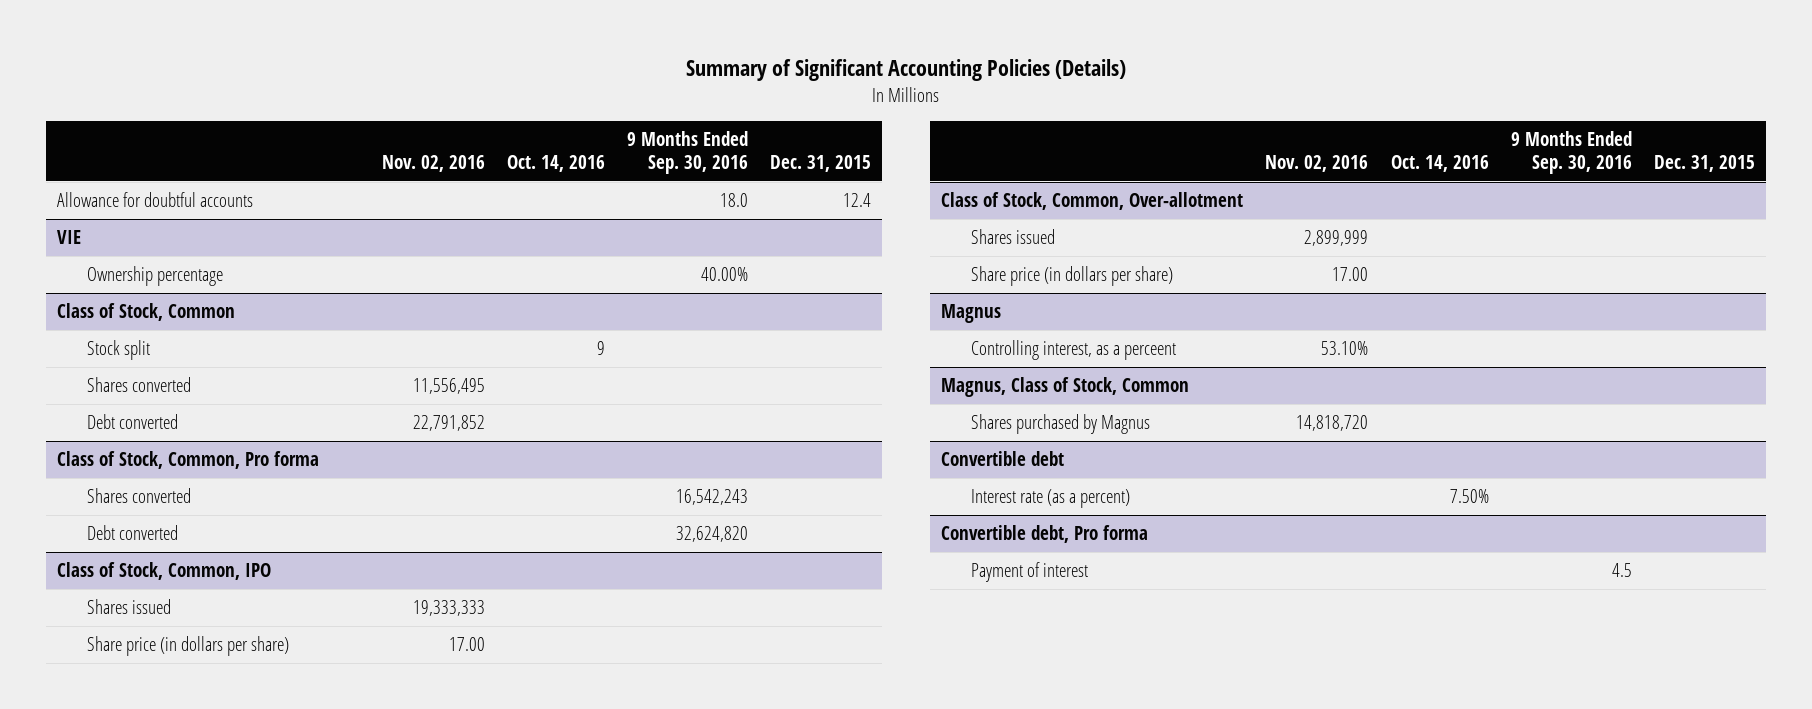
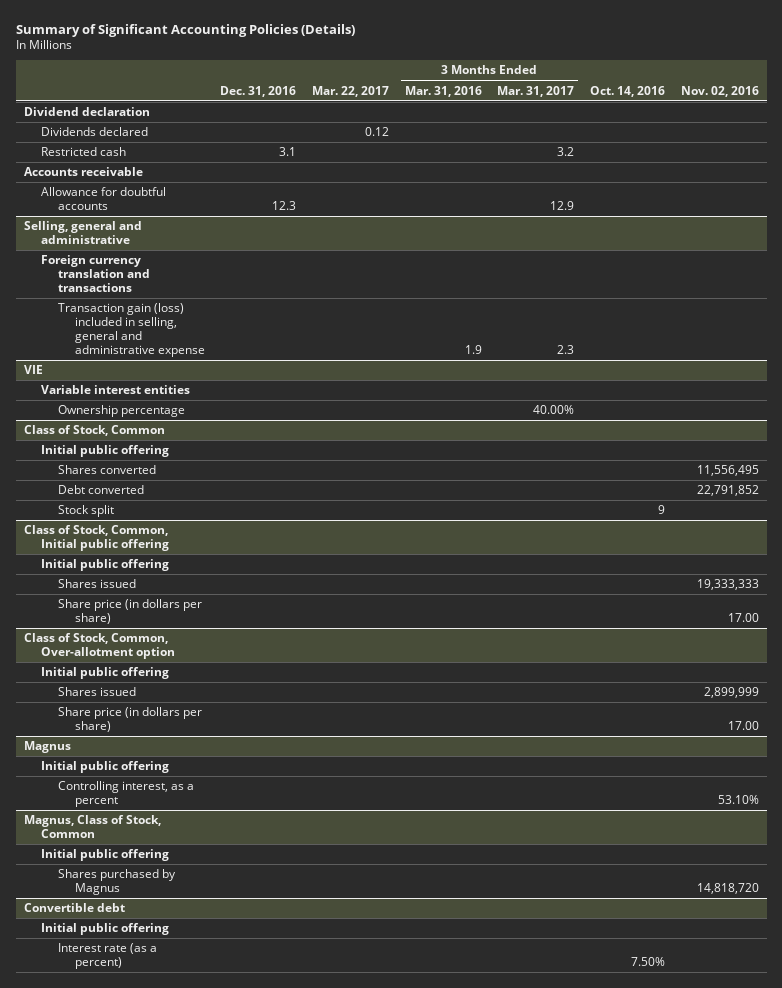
- | Nov. 02, 2016 | Oct. 14, 2016 | 9 Months Ended Sep. 30, 2016 | Dec. 31, 2015
+ | Dec. 31, 2016 | Mar. 22, 2017 | 3 Months Ended Mar. 31, 2016 | 3 Months Ended Mar. 31, 2017 | Oct. 14, 2016 | Nov. 02, 2016
+ Dividend declaration
+ Dividends declared | | 0.12 | | | |
+ Restricted cash | 3.1 | | | 3.2 | |
+ Accounts receivable
+ Selling, general and administrative
+ Foreign currency translation and transactions
+ Transaction gain (loss) included in selling, general and administrative expense | | | 1.9 | 2.3 | |
@ VIE
+ Variable interest entities
@ Class of Stock, Common
+ Initial public offering
- Class of Stock, Common, Pro forma
- Shares converted | | | 16,542,243 |
- Debt converted | | | 32,624,820 |
- Class of Stock, Common, IPO
@ Class of Stock, Common
moved down: Stock split | | | | | 9 |
+ Class of Stock, Common, Initial public offering
+ Initial public offering
- Class of Stock, Common, Over-allotment
+ Class of Stock, Common, Over-allotment option
+ Initial public offering
@ Magnus
- Controlling interest, as a perceent | 53.10% | | |
+ Initial public offering
+ Controlling interest, as a percent | | | | | | 53.10%
@ Magnus, Class of Stock, Common
+ Initial public offering
@ Convertible debt
+ Initial public offering
- Convertible debt, Pro forma
- Payment of interest | | | 4.5 |

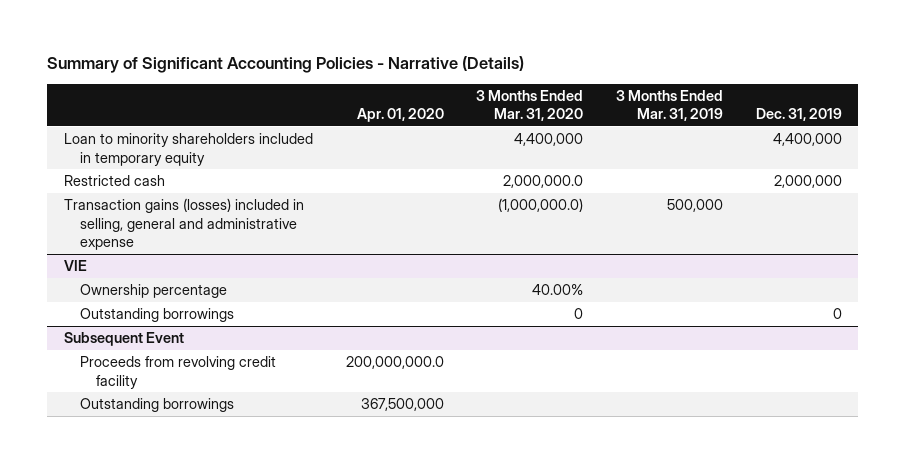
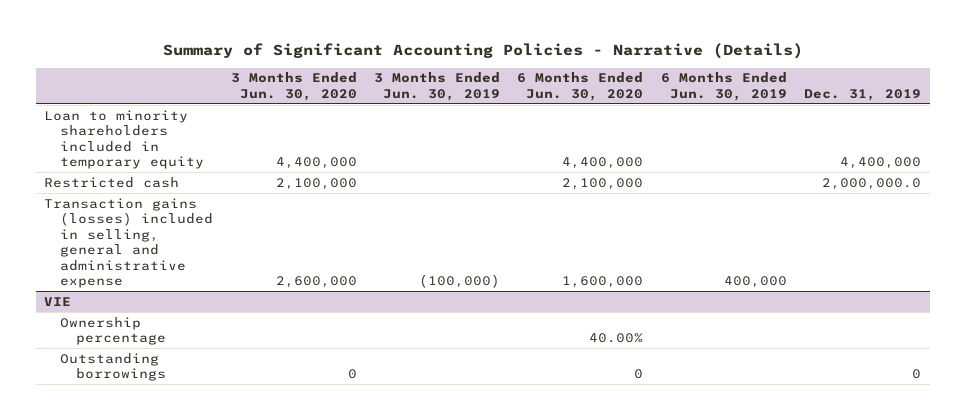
- | Apr. 01, 2020 | 3 Months Ended Mar. 31, 2020 | 3 Months Ended Mar. 31, 2019 | Dec. 31, 2019
+ | 3 Months Ended Jun. 30, 2020 | 3 Months Ended Jun. 30, 2019 | 6 Months Ended Jun. 30, 2020 | 6 Months Ended Jun. 30, 2019 | Dec. 31, 2019
- Restricted cash | | 2,000,000.0 | | 2,000,000
+ Restricted cash | 2,100,000 | | 2,100,000 | | 2,000,000.0
- Subsequent Event
- Proceeds from revolving credit facility | 200,000,000.0 | | |
- Outstanding borrowings | 367,500,000 | | |

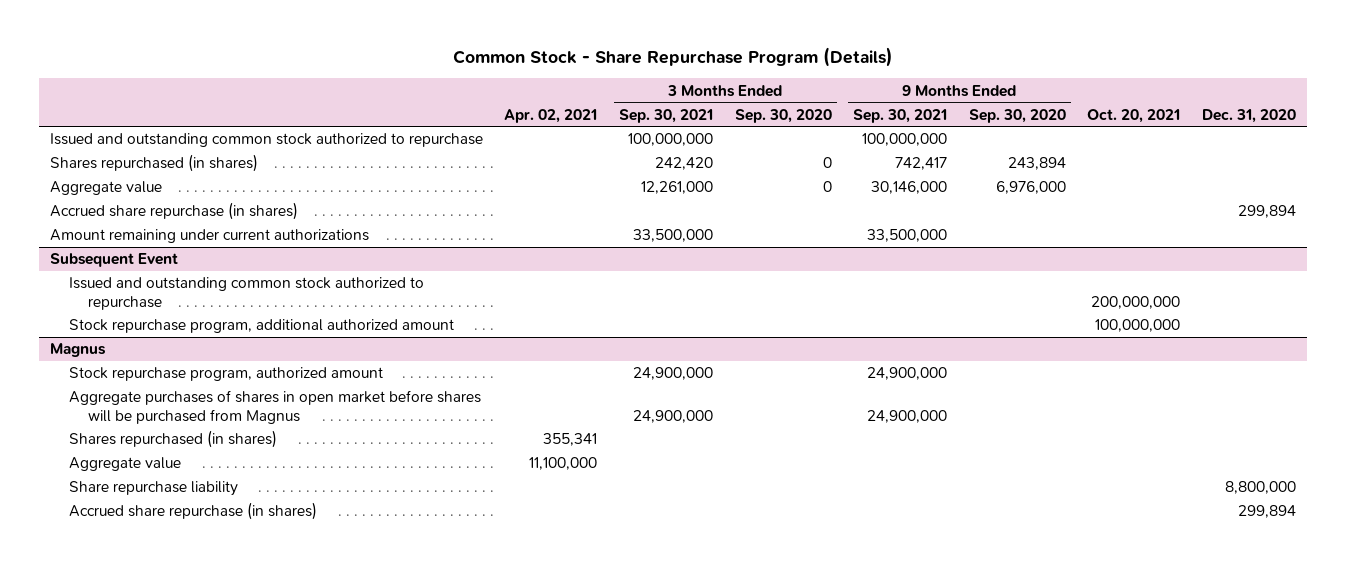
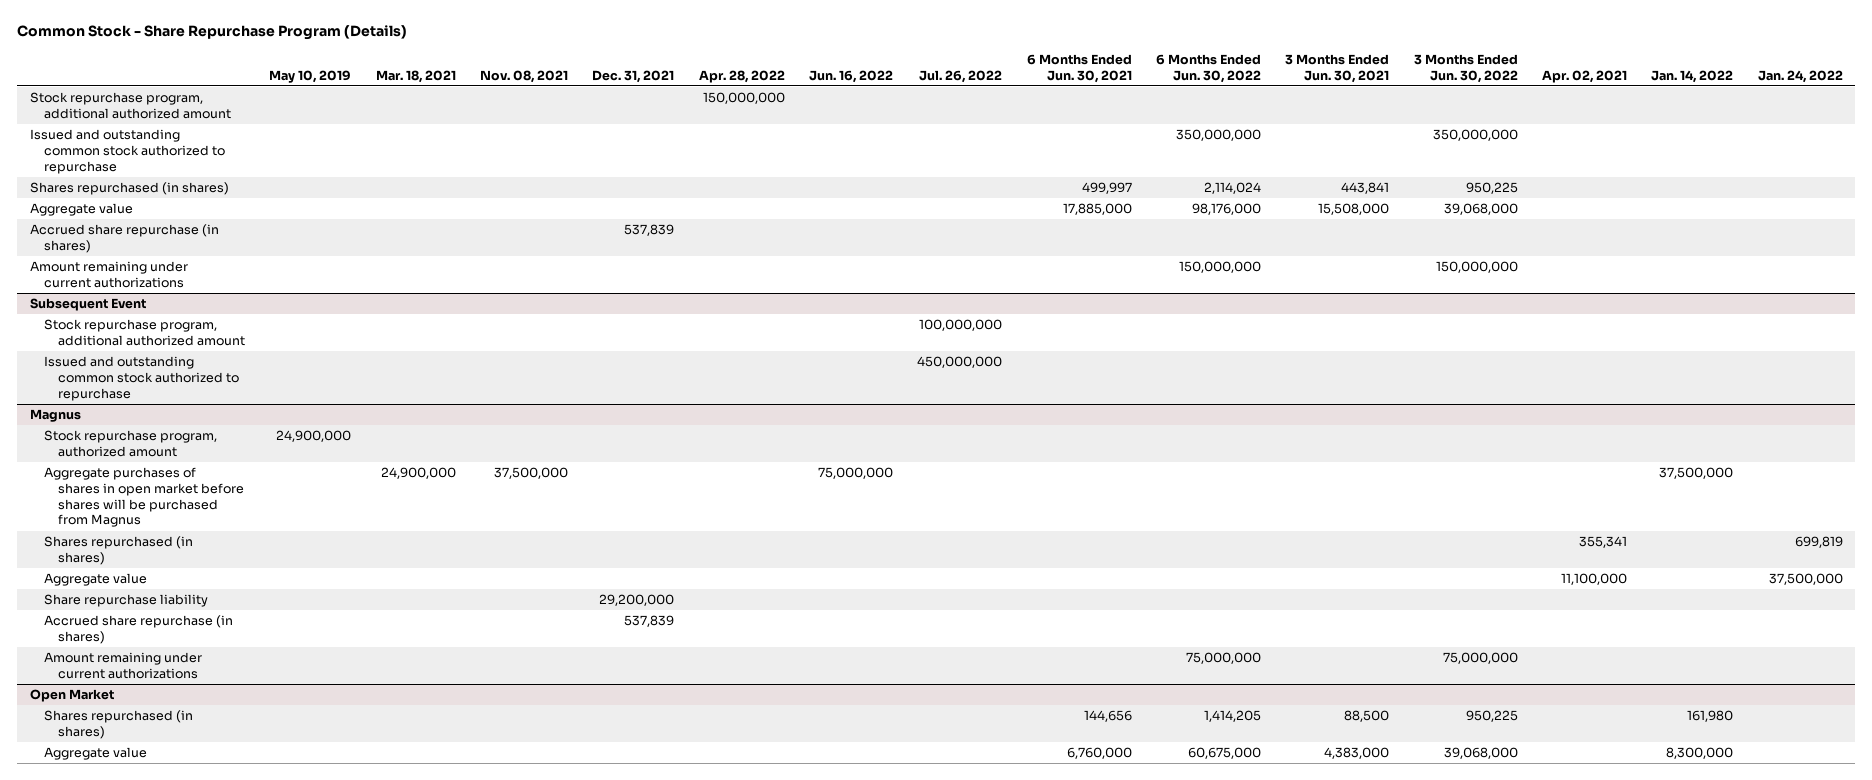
- | Apr. 02, 2021 | 3 Months Ended Sep. 30, 2021 | 3 Months Ended Sep. 30, 2020 | 9 Months Ended Sep. 30, 2021 | 9 Months Ended Sep. 30, 2020 | Oct. 20, 2021 | Dec. 31, 2020
+ | May 10, 2019 | Mar. 18, 2021 | Nov. 08, 2021 | Dec. 31, 2021 | Apr. 28, 2022 | Jun. 16, 2022 | Jul. 26, 2022 | 6 Months Ended Jun. 30, 2021 | 6 Months Ended Jun. 30, 2022 | 3 Months Ended Jun. 30, 2021 | 3 Months Ended Jun. 30, 2022 | Apr. 02, 2021 | Jan. 14, 2022 | Jan. 24, 2022
+ Stock repurchase program, additional authorized amount | | | | | 150,000,000 | | | | | | | | |
@ Subsequent Event
moved down: Issued and outstanding common stock authorized to repurchase | | | | | | | 450,000,000 | | | | | | |
@ Magnus
+ Amount remaining under current authorizations | | | | | | | | | 75,000,000 | | 75,000,000 | | |
+ Open Market
+ Shares repurchased (in shares) | | | | | | | | 144,656 | 1,414,205 | 88,500 | 950,225 | | 161,980 |
+ Aggregate value | | | | | | | | 6,760,000 | 60,675,000 | 4,383,000 | 39,068,000 | | 8,300,000 |

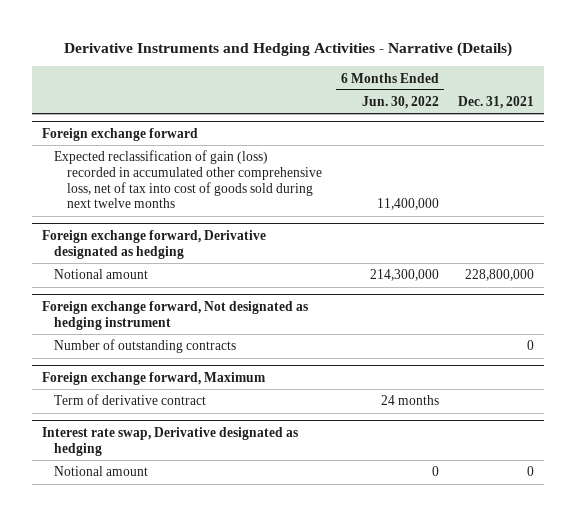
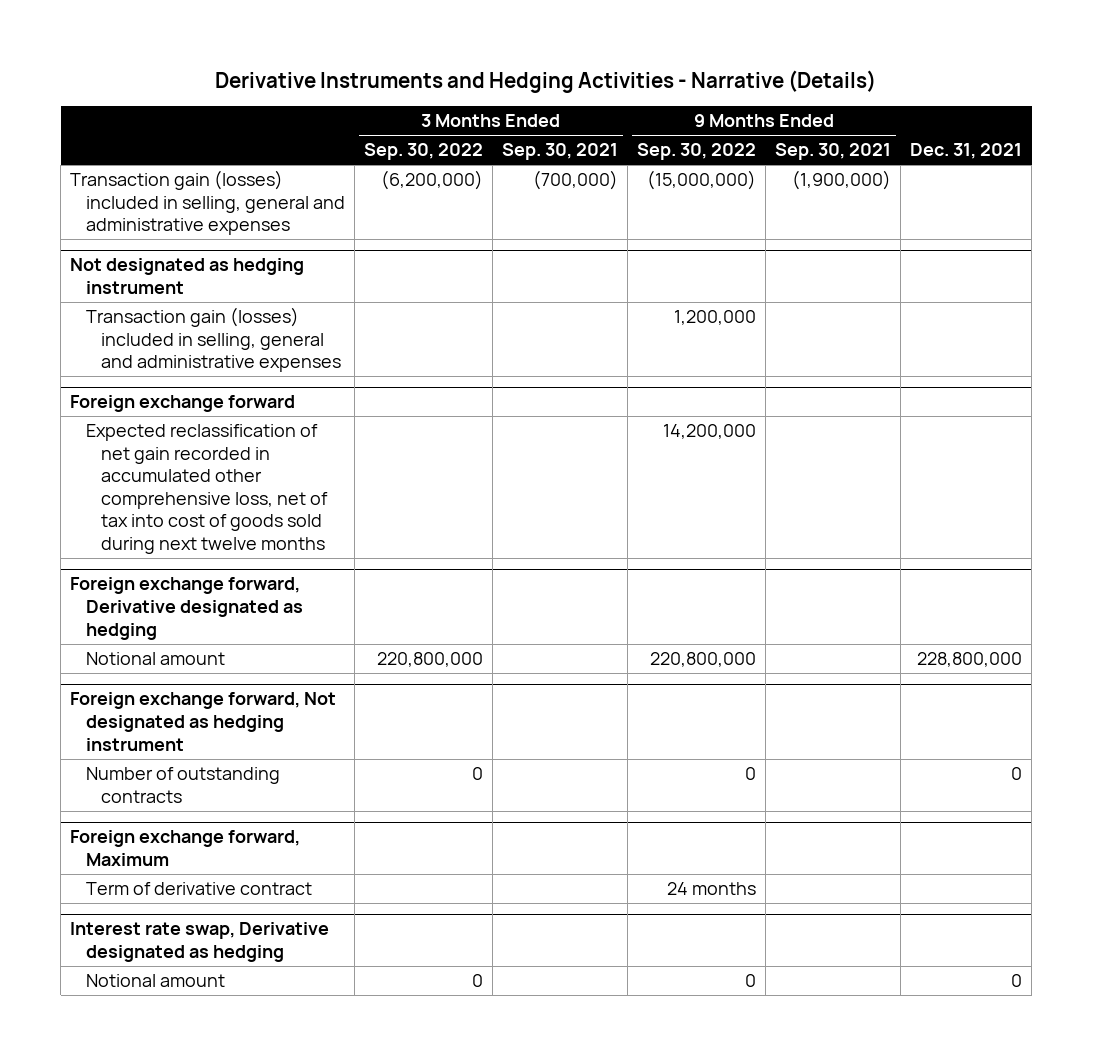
- | 6 Months Ended Jun. 30, 2022 | Dec. 31, 2021
+ | 3 Months Ended Sep. 30, 2022 | 3 Months Ended Sep. 30, 2021 | 9 Months Ended Sep. 30, 2022 | 9 Months Ended Sep. 30, 2021 | Dec. 31, 2021
+ Transaction gain (losses) included in selling, general and administrative expenses | (6,200,000) | (700,000) | (15,000,000) | (1,900,000) |
+ Not designated as hedging instrument
+ Transaction gain (losses) included in selling, general and administrative expenses | | | 1,200,000 | |
@ Foreign exchange forward
- Expected reclassification of gain (loss) recorded in accumulated other comprehensive loss, net of tax into cost of goods sold during next twelve months | 11,400,000 |
+ Expected reclassification of net gain recorded in accumulated other comprehensive loss, net of tax into cost of goods sold during next twelve months | | | 14,200,000 | |

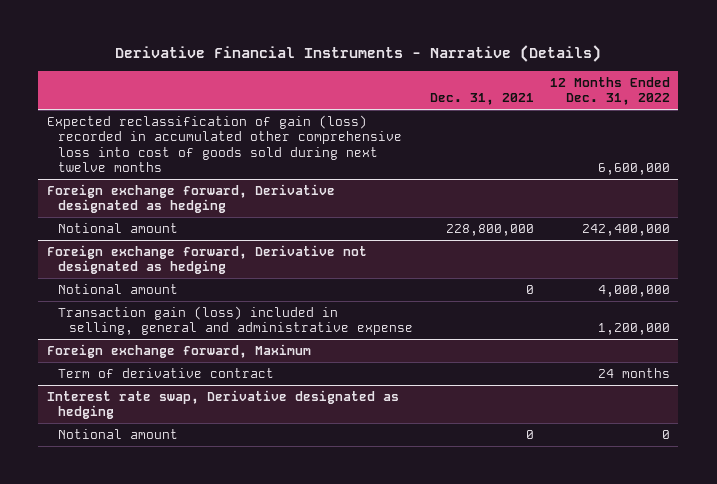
- Derivative Instruments and Hedging Activities - Narrative (Details)
+ Derivative Financial Instruments - Narrative (Details)
- | 3 Months Ended Sep. 30, 2022 | 3 Months Ended Sep. 30, 2021 | 9 Months Ended Sep. 30, 2022 | 9 Months Ended Sep. 30, 2021 | Dec. 31, 2021
+ | Dec. 31, 2021 | 12 Months Ended Dec. 31, 2022
- Transaction gain (losses) included in selling, general and administrative expenses | (6,200,000) | (700,000) | (15,000,000) | (1,900,000) |
- Not designated as hedging instrument
- Transaction gain (losses) included in selling, general and administrative expenses | | | 1,200,000 | |
- Foreign exchange forward
- Expected reclassification of net gain recorded in accumulated other comprehensive loss, net of tax into cost of goods sold during next twelve months | | | 14,200,000 | |
+ Expected reclassification of gain (loss) recorded in accumulated other comprehensive loss into cost of goods sold during next twelve months | | 6,600,000
- Foreign exchange forward, Not designated as hedging instrument
- Number of outstanding contracts | 0 | | 0 | | 0
+ Foreign exchange forward, Derivative not designated as hedging
+ Notional amount | 0 | 4,000,000
+ Transaction gain (loss) included in selling, general and administrative expense | | 1,200,000

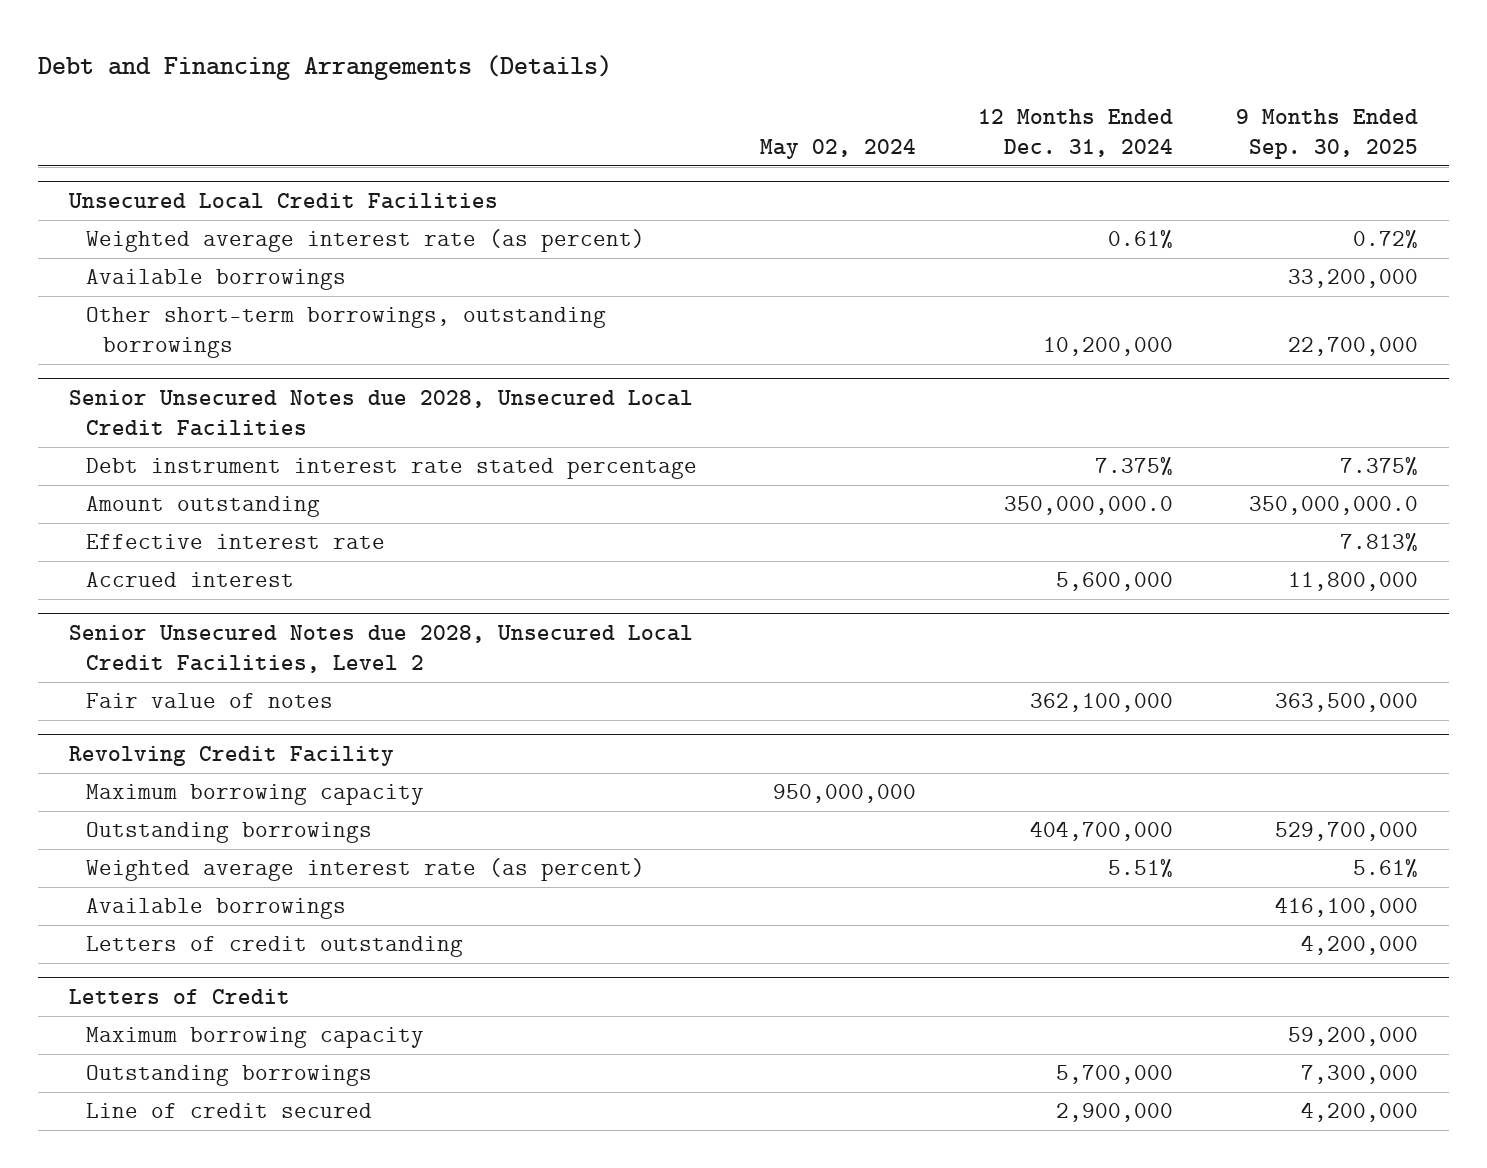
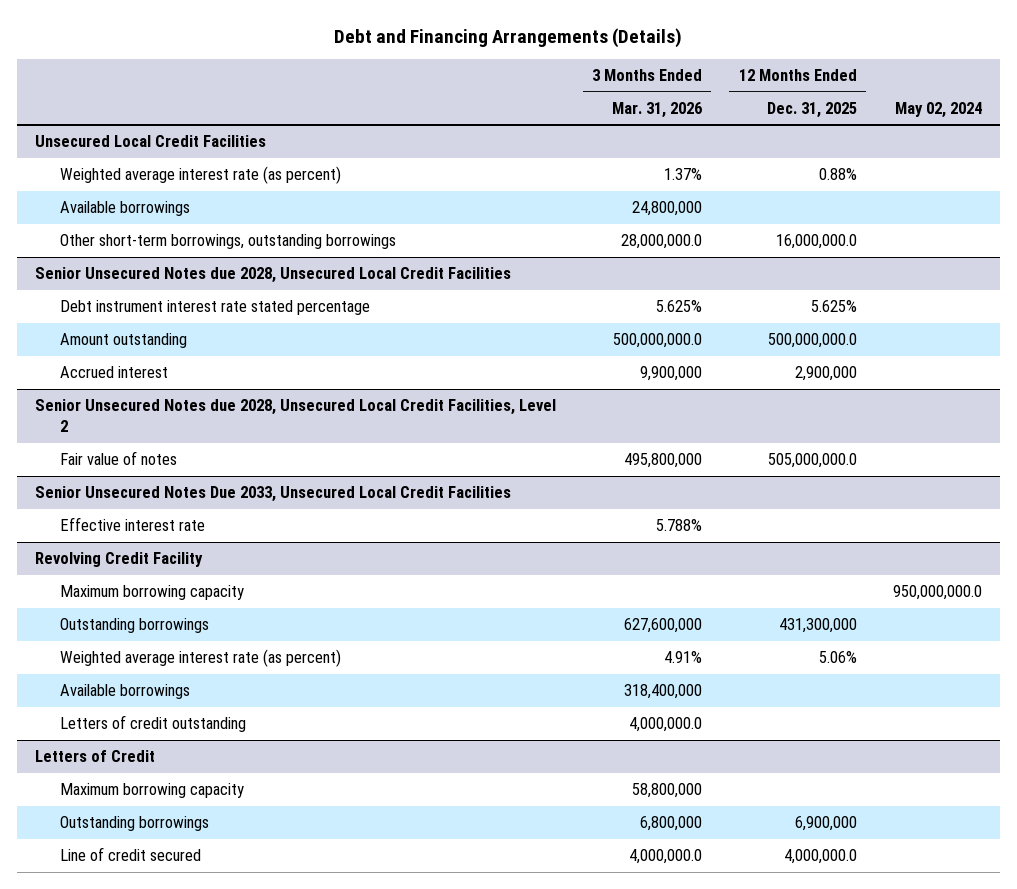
- | May 02, 2024 | 12 Months Ended Dec. 31, 2024 | 9 Months Ended Sep. 30, 2025
+ | 3 Months Ended Mar. 31, 2026 | 12 Months Ended Dec. 31, 2025 | May 02, 2024
@ Senior Unsecured Notes due 2028, Unsecured Local Credit Facilities
- Effective interest rate | | | 7.813%
+ Senior Unsecured Notes Due 2033, Unsecured Local Credit Facilities
+ Effective interest rate | 5.788% | |
@ Revolving Credit Facility
- Maximum borrowing capacity | 950,000,000 | |
+ Maximum borrowing capacity | | | 950,000,000.0

